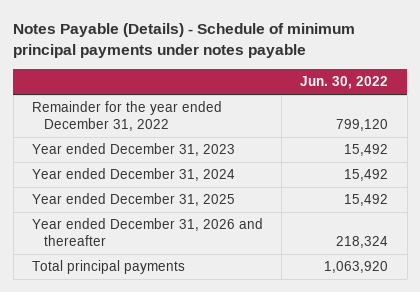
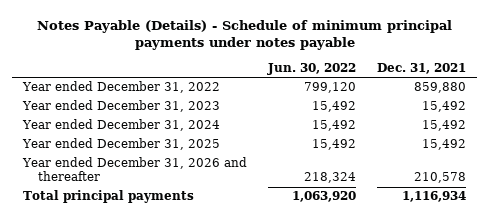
- | Jun. 30, 2022
+ | Jun. 30, 2022 | Dec. 31, 2021
- Remainder for the year ended December 31, 2022 | 799,120
+ Year ended December 31, 2022 | 799,120 | 859,880

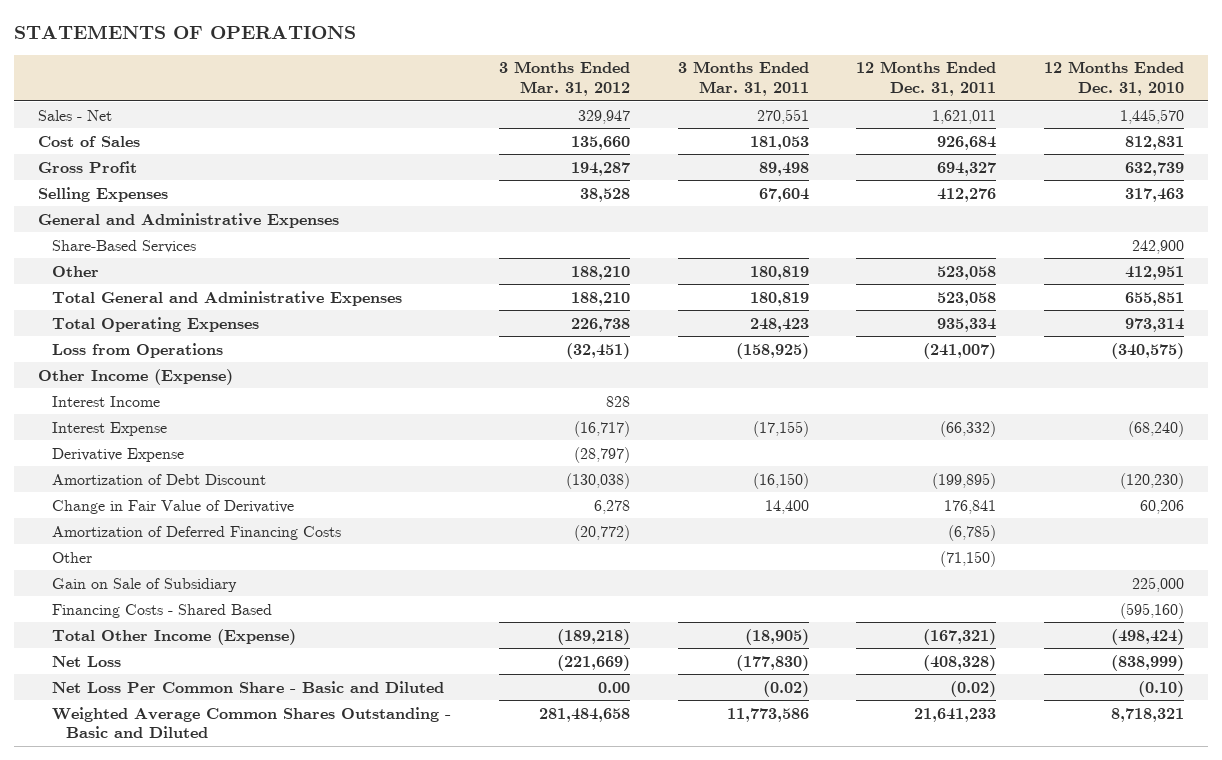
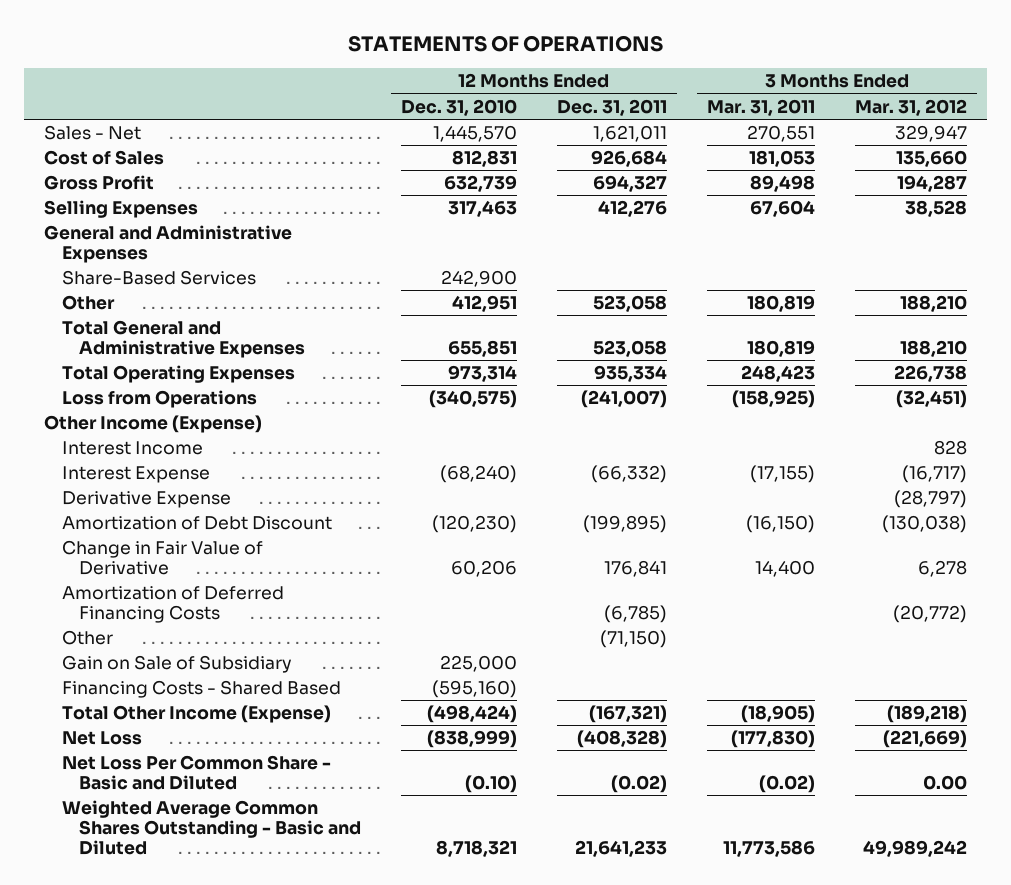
- | 3 Months Ended Mar. 31, 2012 | 3 Months Ended Mar. 31, 2011 | 12 Months Ended Dec. 31, 2011 | 12 Months Ended Dec. 31, 2010
+ | 12 Months Ended Dec. 31, 2010 | 12 Months Ended Dec. 31, 2011 | 3 Months Ended Mar. 31, 2011 | 3 Months Ended Mar. 31, 2012
- Weighted Average Common Shares Outstanding - Basic and Diluted | 281,484,658 | 11,773,586 | 21,641,233 | 8,718,321
+ Weighted Average Common Shares Outstanding - Basic and Diluted | 8,718,321 | 21,641,233 | 11,773,586 | 49,989,242

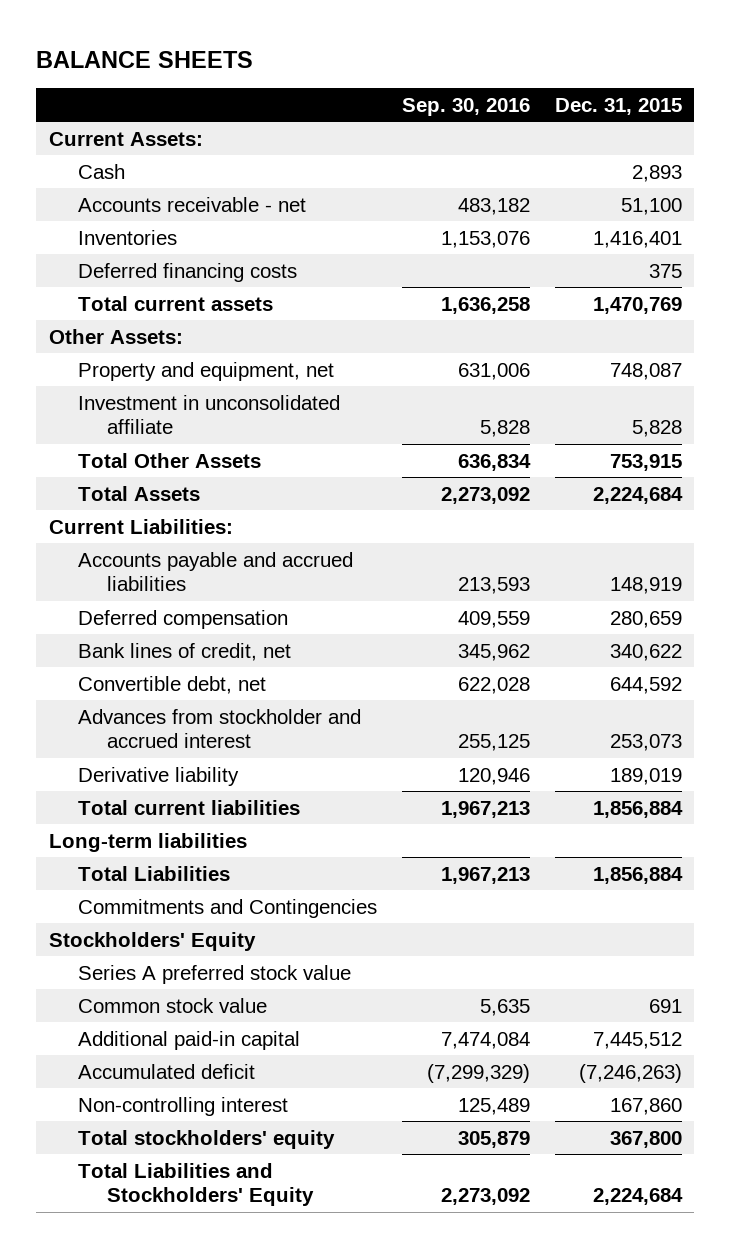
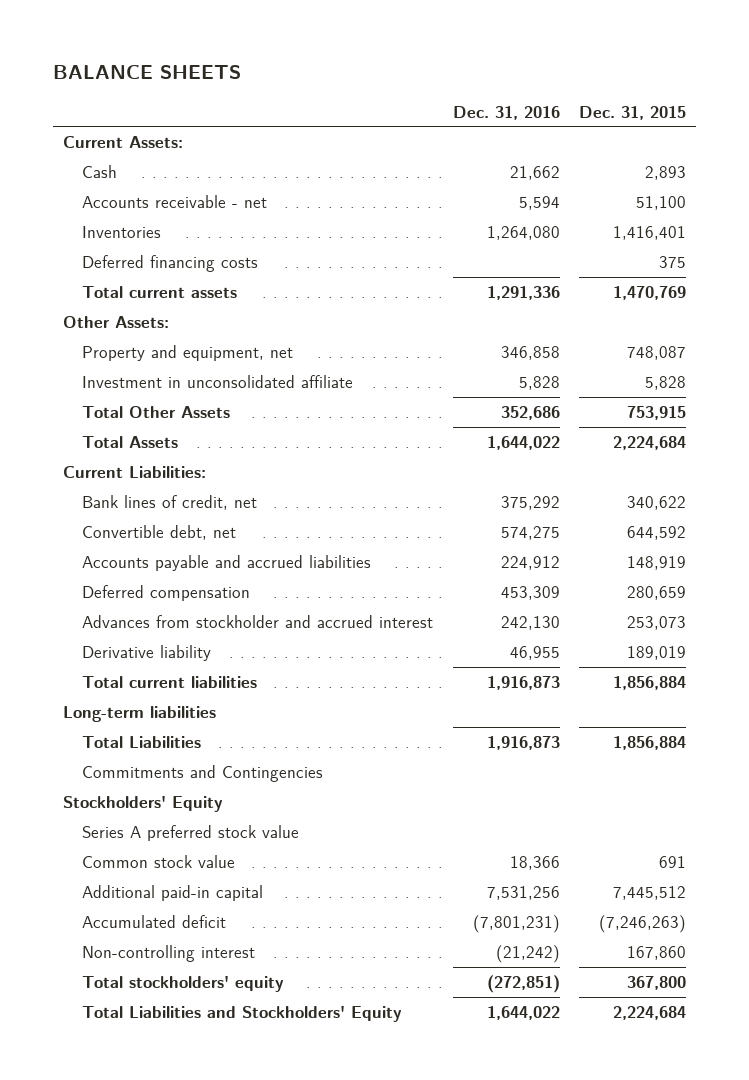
- | Sep. 30, 2016 | Dec. 31, 2015
+ | Dec. 31, 2016 | Dec. 31, 2015
moved down: Accounts payable and accrued liabilities | 224,912 | 148,919
moved down: Deferred compensation | 453,309 | 280,659

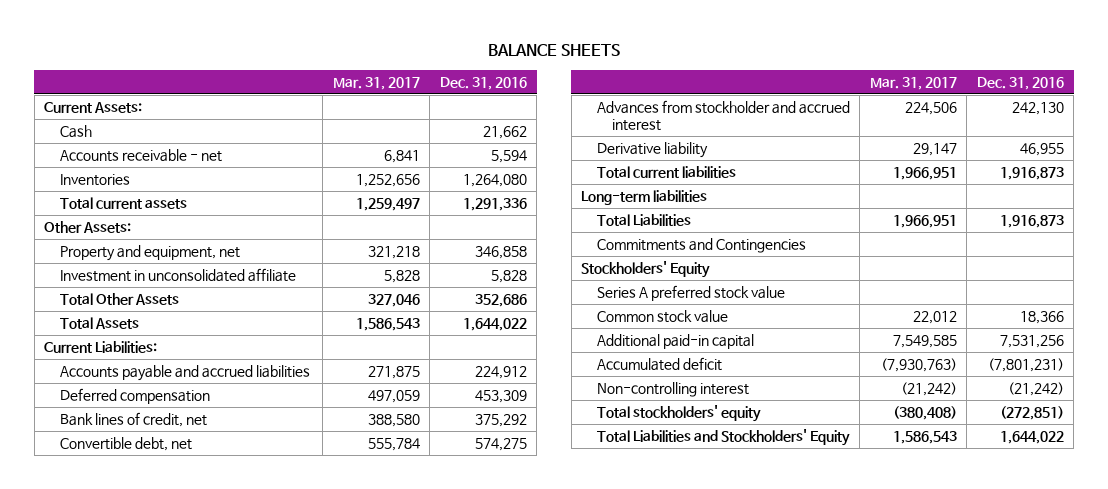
- | Dec. 31, 2016 | Dec. 31, 2015
+ | Mar. 31, 2017 | Dec. 31, 2016
- Deferred financing costs | | 375
moved down: Bank lines of credit, net | 388,580 | 375,292
moved down: Convertible debt, net | 555,784 | 574,275

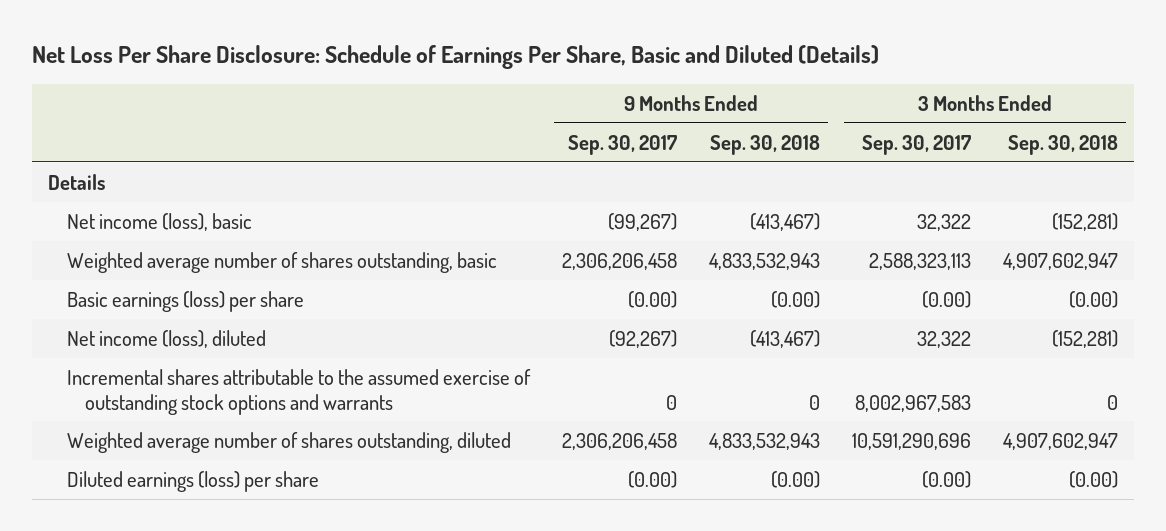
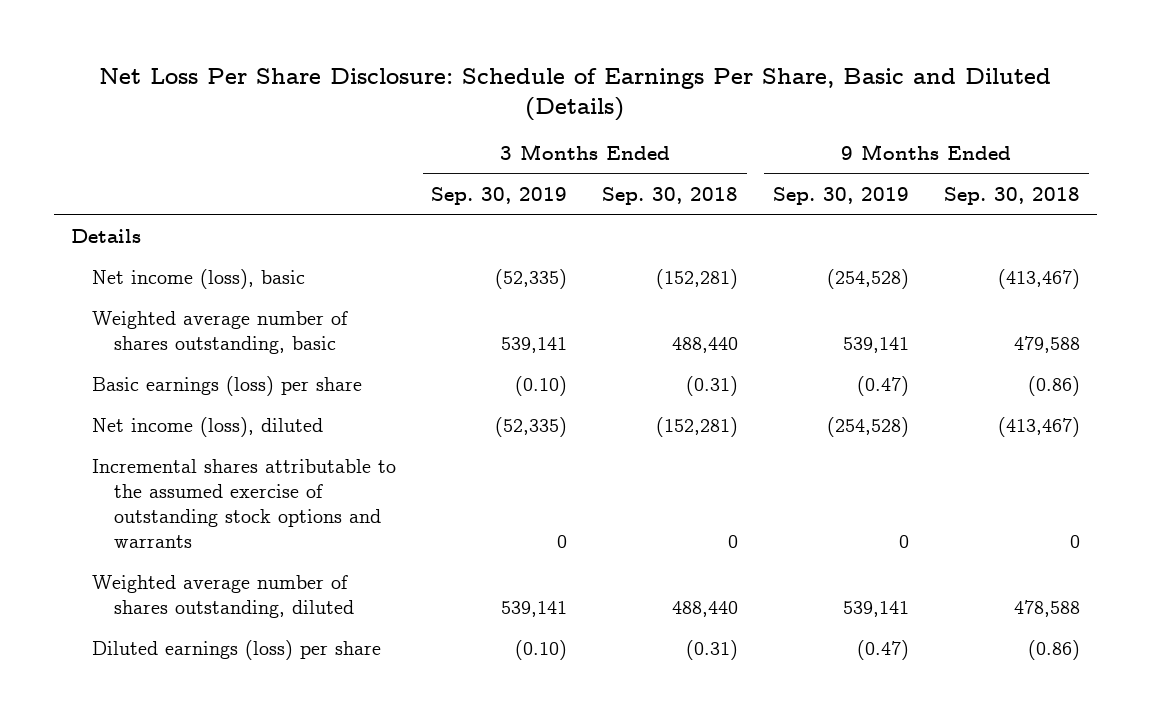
- | 9 Months Ended Sep. 30, 2017 | 9 Months Ended Sep. 30, 2018 | 3 Months Ended Sep. 30, 2017 | 3 Months Ended Sep. 30, 2018
+ | 3 Months Ended Sep. 30, 2019 | 3 Months Ended Sep. 30, 2018 | 9 Months Ended Sep. 30, 2019 | 9 Months Ended Sep. 30, 2018
- Weighted average number of shares outstanding, basic | 2,306,206,458 | 4,833,532,943 | 2,588,323,113 | 4,907,602,947
- Basic earnings (loss) per share | (0.00) | (0.00) | (0.00) | (0.00)
+ Weighted average number of shares outstanding, basic | 539,141 | 488,440 | 539,141 | 479,588
+ Basic earnings (loss) per share | (0.10) | (0.31) | (0.47) | (0.86)
- Weighted average number of shares outstanding, diluted | 2,306,206,458 | 4,833,532,943 | 10,591,290,696 | 4,907,602,947
- Diluted earnings (loss) per share | (0.00) | (0.00) | (0.00) | (0.00)
+ Weighted average number of shares outstanding, diluted | 539,141 | 488,440 | 539,141 | 478,588
+ Diluted earnings (loss) per share | (0.10) | (0.31) | (0.47) | (0.86)

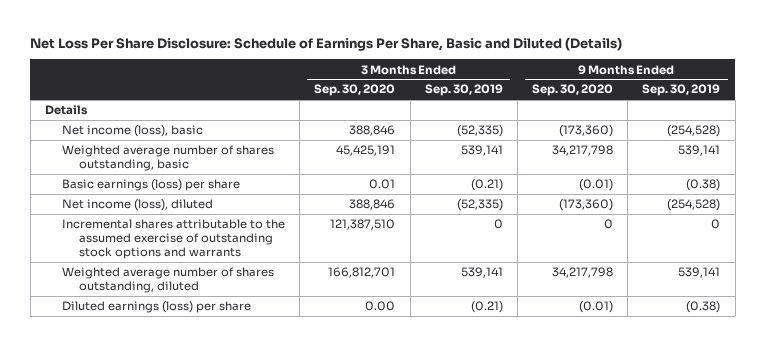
- | 3 Months Ended Sep. 30, 2019 | 3 Months Ended Sep. 30, 2018 | 9 Months Ended Sep. 30, 2019 | 9 Months Ended Sep. 30, 2018
+ | 3 Months Ended Sep. 30, 2020 | 3 Months Ended Sep. 30, 2019 | 9 Months Ended Sep. 30, 2020 | 9 Months Ended Sep. 30, 2019
- Basic earnings (loss) per share | (0.10) | (0.31) | (0.47) | (0.86)
+ Basic earnings (loss) per share | 0.01 | (0.21) | (0.01) | (0.38)
- Diluted earnings (loss) per share | (0.10) | (0.31) | (0.47) | (0.86)
+ Diluted earnings (loss) per share | 0.00 | (0.21) | (0.01) | (0.38)

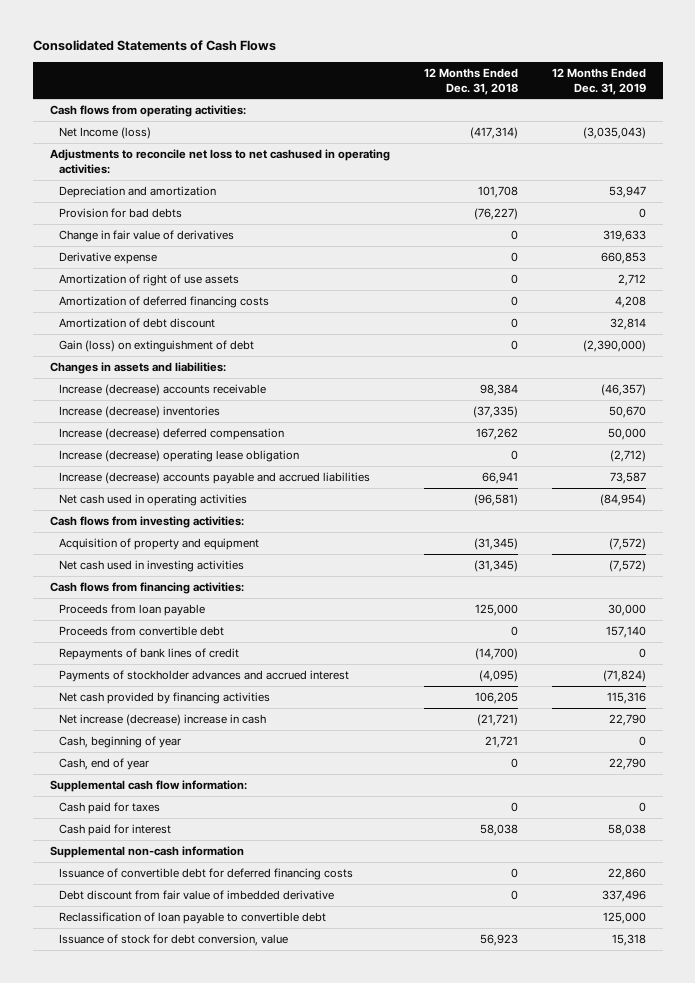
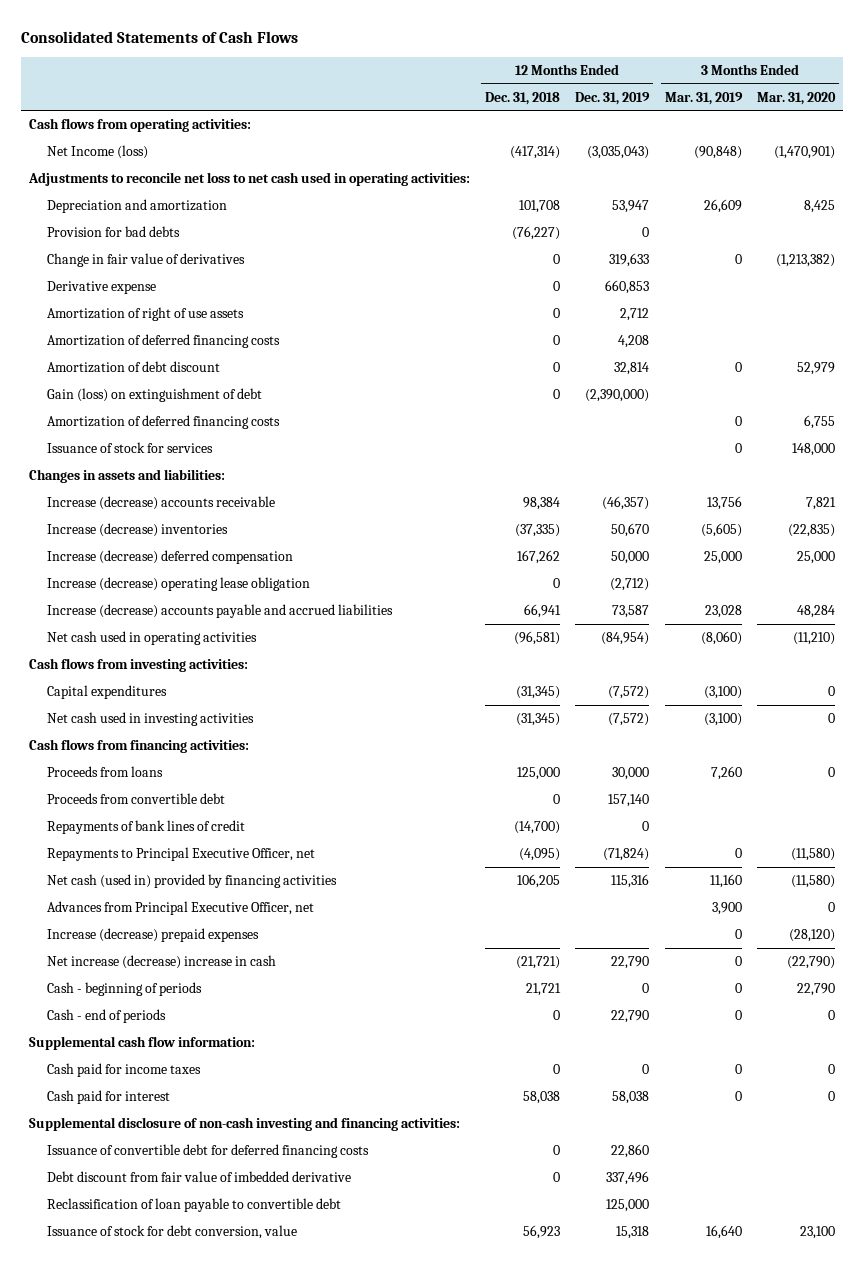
- | 12 Months Ended Dec. 31, 2018 | 12 Months Ended Dec. 31, 2019
+ | 12 Months Ended Dec. 31, 2018 | 12 Months Ended Dec. 31, 2019 | 3 Months Ended Mar. 31, 2019 | 3 Months Ended Mar. 31, 2020
- Adjustments to reconcile net loss to net cashused in operating activities:
+ Adjustments to reconcile net loss to net cash used in operating activities:
+ Amortization of deferred financing costs | | | 0 | 6,755
+ Issuance of stock for services | | | 0 | 148,000
- Acquisition of property and equipment | (31,345) | (7,572)
+ Capital expenditures | (31,345) | (7,572) | (3,100) | 0
- Proceeds from loan payable | 125,000 | 30,000
+ Proceeds from loans | 125,000 | 30,000 | 7,260 | 0
- Payments of stockholder advances and accrued interest | (4,095) | (71,824)
- Net cash provided by financing activities | 106,205 | 115,316
+ Repayments to Principal Executive Officer, net | (4,095) | (71,824) | 0 | (11,580)
+ Net cash (used in) provided by financing activities | 106,205 | 115,316 | 11,160 | (11,580)
+ Advances from Principal Executive Officer, net | | | 3,900 | 0
+ Increase (decrease) prepaid expenses | | | 0 | (28,120)
- Cash, beginning of year | 21,721 | 0
- Cash, end of year | 0 | 22,790
+ Cash - beginning of periods | 21,721 | 0 | 0 | 22,790
+ Cash - end of periods | 0 | 22,790 | 0 | 0
- Cash paid for taxes | 0 | 0
+ Cash paid for income taxes | 0 | 0 | 0 | 0
- Supplemental non-cash information
+ Supplemental disclosure of non-cash investing and financing activities:

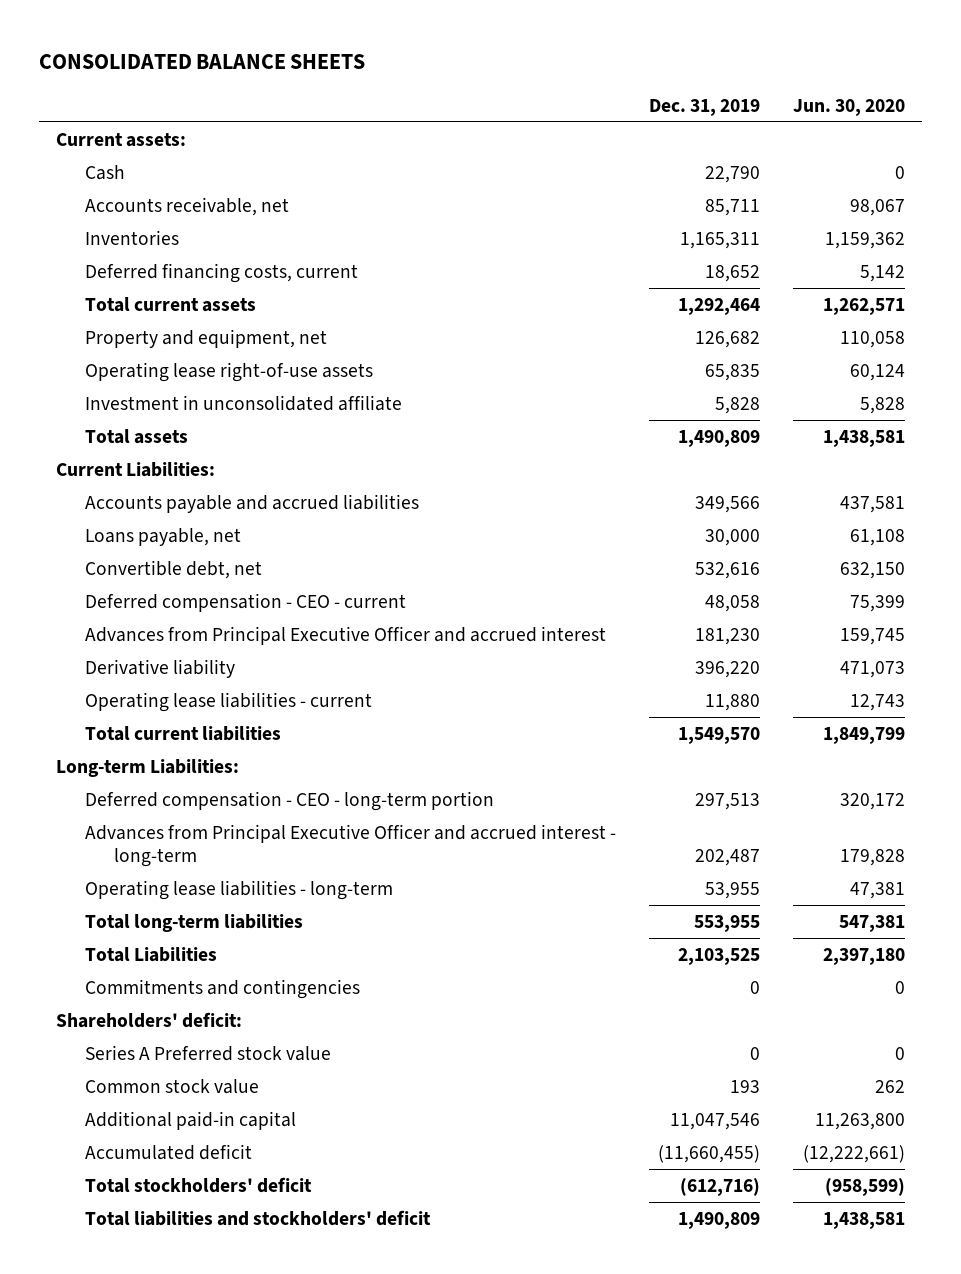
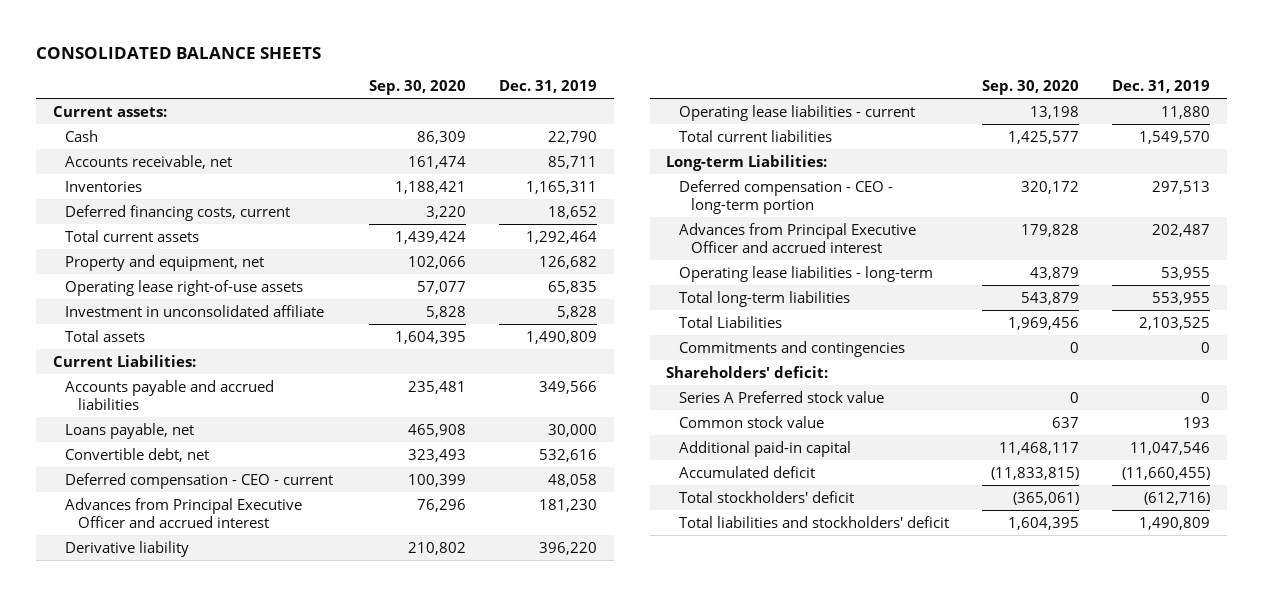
- | Dec. 31, 2019 | Jun. 30, 2020
+ | Sep. 30, 2020 | Dec. 31, 2019
- Advances from Principal Executive Officer and accrued interest - long-term | 202,487 | 179,828
+ Advances from Principal Executive Officer and accrued interest | 179,828 | 202,487

